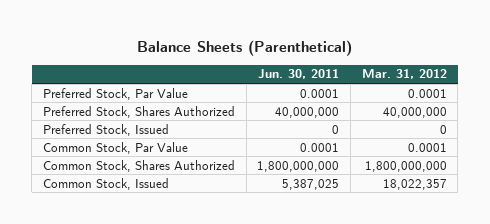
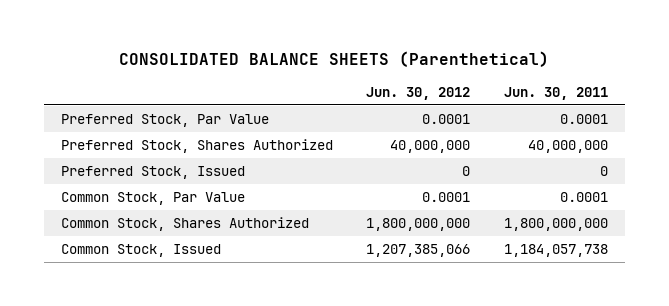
- Balance Sheets (Parenthetical)
+ CONSOLIDATED BALANCE SHEETS (Parenthetical)
- | Jun. 30, 2011 | Mar. 31, 2012
+ | Jun. 30, 2012 | Jun. 30, 2011
- Common Stock, Issued | 5,387,025 | 18,022,357
+ Common Stock, Issued | 1,207,385,066 | 1,184,057,738

